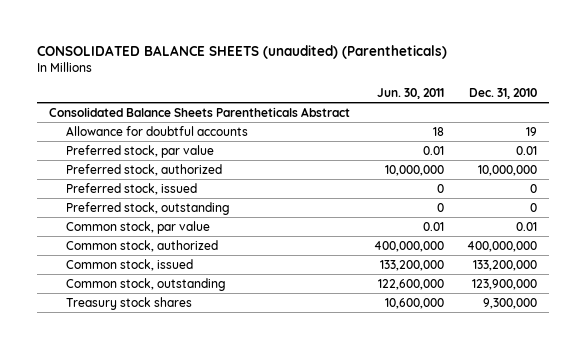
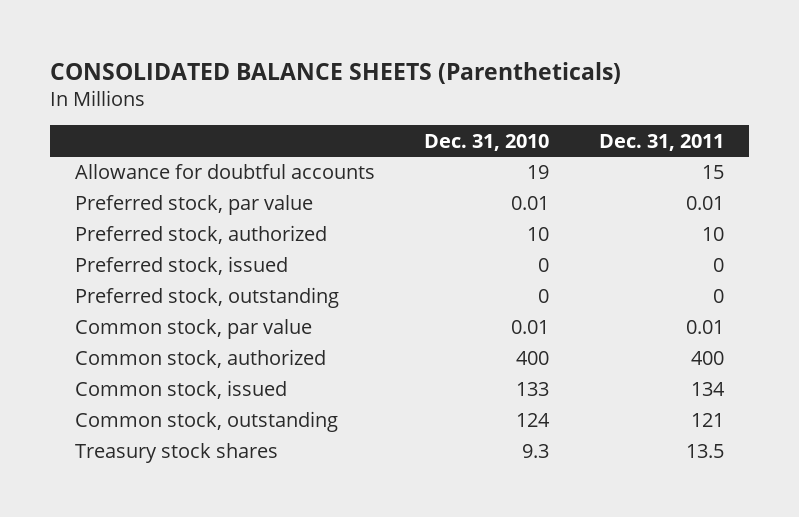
- CONSOLIDATED BALANCE SHEETS (unaudited) (Parentheticals)
+ CONSOLIDATED BALANCE SHEETS (Parentheticals)
- | Jun. 30, 2011 | Dec. 31, 2010
+ | Dec. 31, 2010 | Dec. 31, 2011
- Consolidated Balance Sheets Parentheticals Abstract
- Preferred stock, authorized | 10,000,000 | 10,000,000
+ Preferred stock, authorized | 10 | 10
- Common stock, authorized | 400,000,000 | 400,000,000
- Common stock, issued | 133,200,000 | 133,200,000
- Common stock, outstanding | 122,600,000 | 123,900,000
- Treasury stock shares | 10,600,000 | 9,300,000
+ Common stock, authorized | 400 | 400
+ Common stock, issued | 133 | 134
+ Common stock, outstanding | 124 | 121
+ Treasury stock shares | 9.3 | 13.5

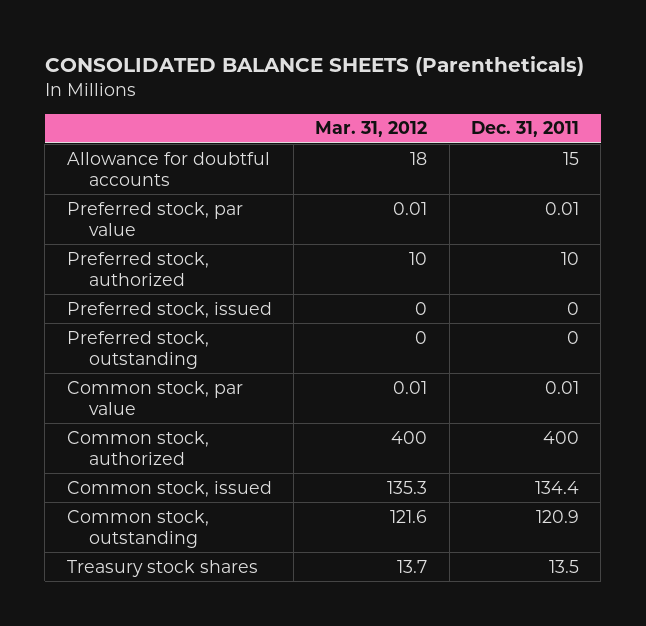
- | Dec. 31, 2010 | Dec. 31, 2011
+ | Mar. 31, 2012 | Dec. 31, 2011
- Common stock, issued | 133 | 134
- Common stock, outstanding | 124 | 121
+ Common stock, issued | 135.3 | 134.4
+ Common stock, outstanding | 121.6 | 120.9

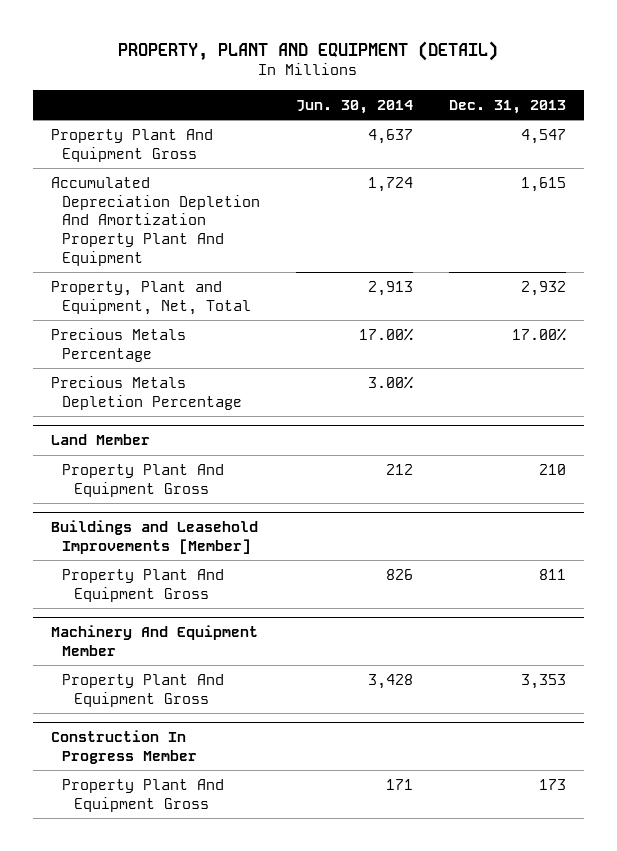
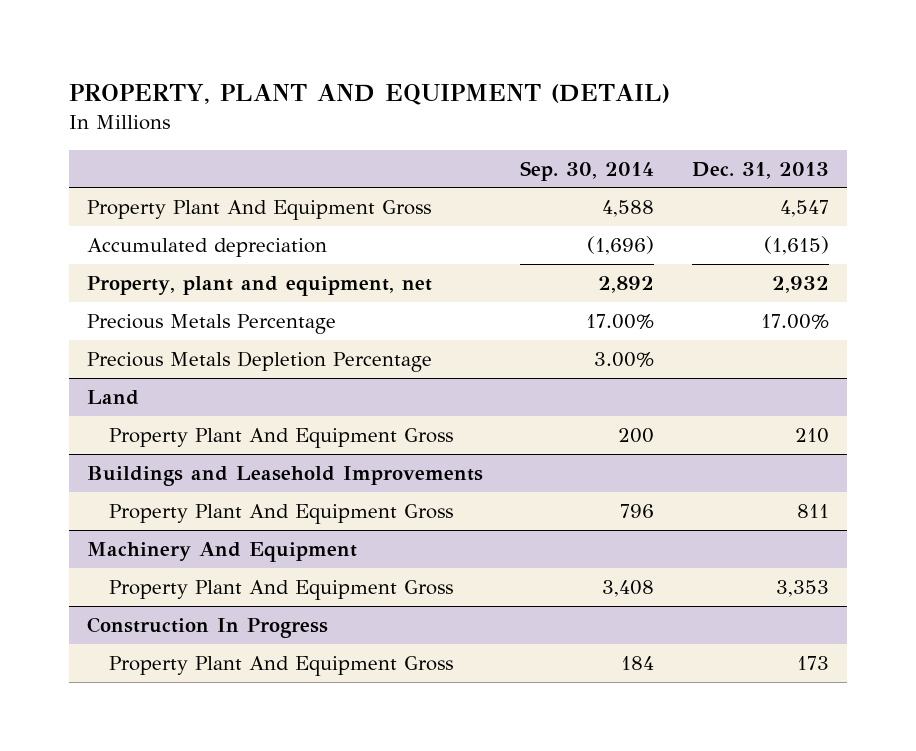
- | Jun. 30, 2014 | Dec. 31, 2013
+ | Sep. 30, 2014 | Dec. 31, 2013
- Accumulated Depreciation Depletion And Amortization Property Plant And Equipment | 1,724 | 1,615
- Property, Plant and Equipment, Net, Total | 2,913 | 2,932
+ Accumulated depreciation | (1,696) | (1,615)
+ Property, plant and equipment, net | 2,892 | 2,932
- Land Member
+ Land
- Buildings and Leasehold Improvements [Member]
+ Buildings and Leasehold Improvements
- Machinery And Equipment Member
+ Machinery And Equipment
- Construction In Progress Member
+ Construction In Progress

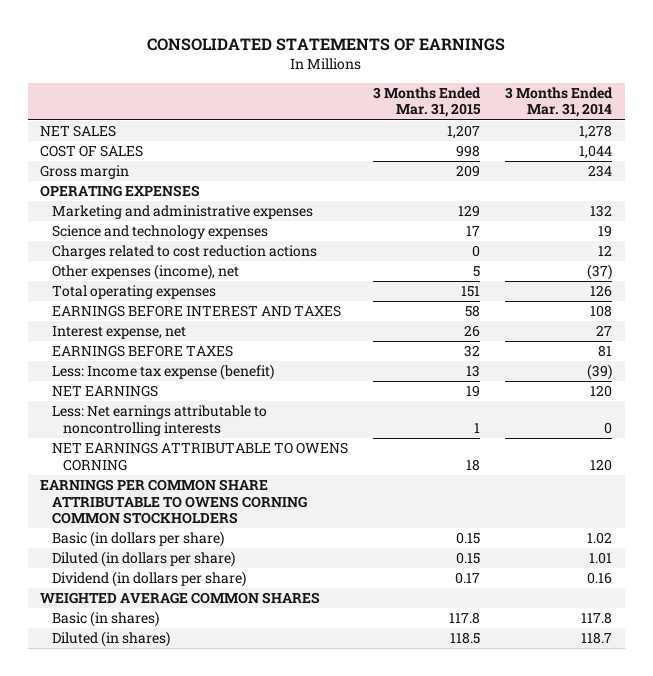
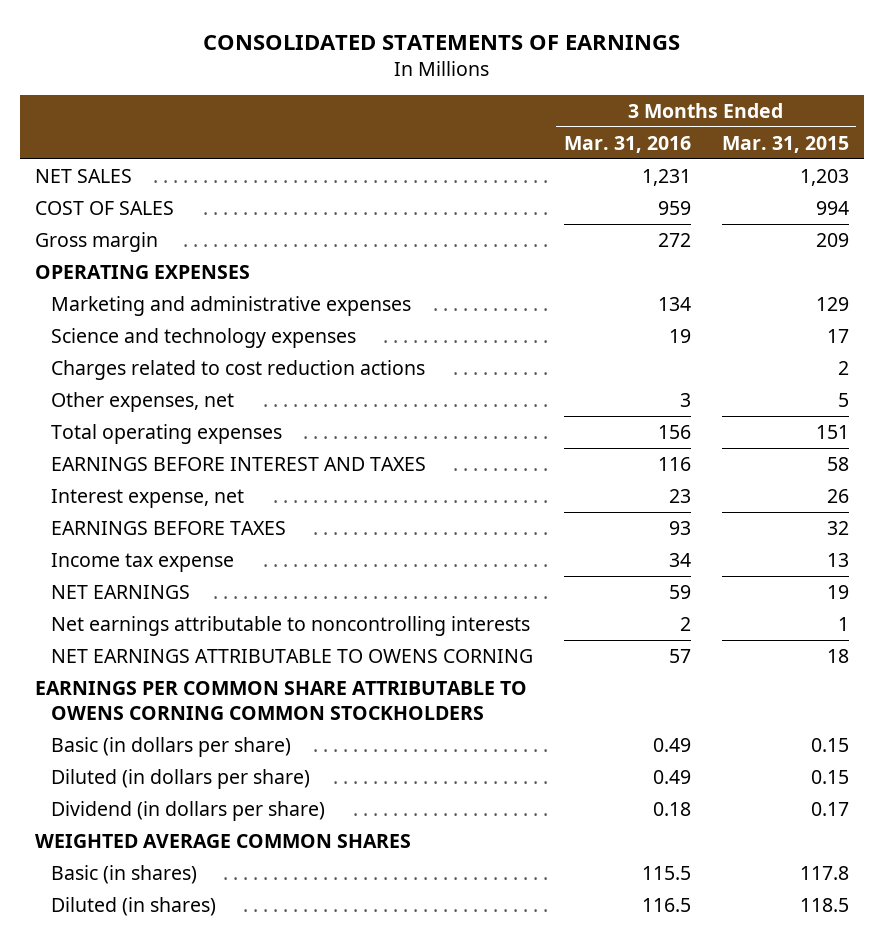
- | 3 Months Ended Mar. 31, 2015 | 3 Months Ended Mar. 31, 2014
+ | 3 Months Ended Mar. 31, 2016 | 3 Months Ended Mar. 31, 2015
- NET SALES | 1,207 | 1,278
- COST OF SALES | 998 | 1,044
+ NET SALES | 1,231 | 1,203
+ COST OF SALES | 959 | 994
- Charges related to cost reduction actions | 0 | 12
- Other expenses (income), net | 5 | (37)
+ Charges related to cost reduction actions | | 2
+ Other expenses, net | 3 | 5
- Less: Income tax expense (benefit) | 13 | (39)
+ Income tax expense | 34 | 13
- Less: Net earnings attributable to noncontrolling interests | 1 | 0
+ Net earnings attributable to noncontrolling interests | 2 | 1

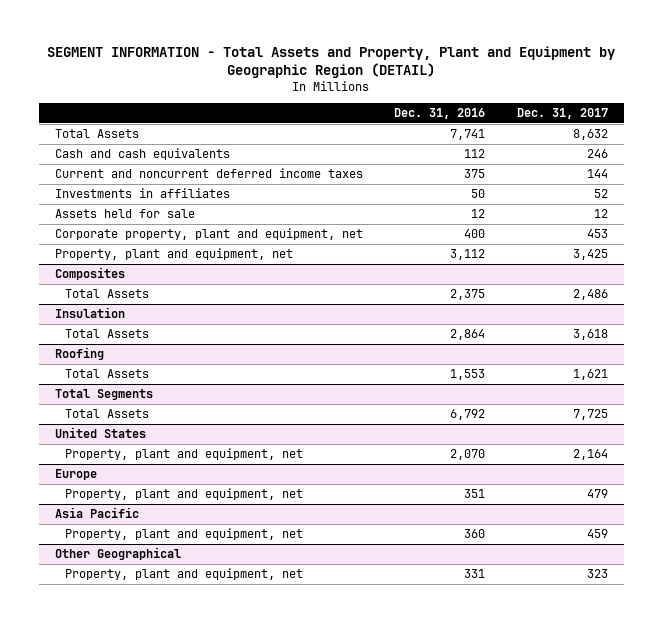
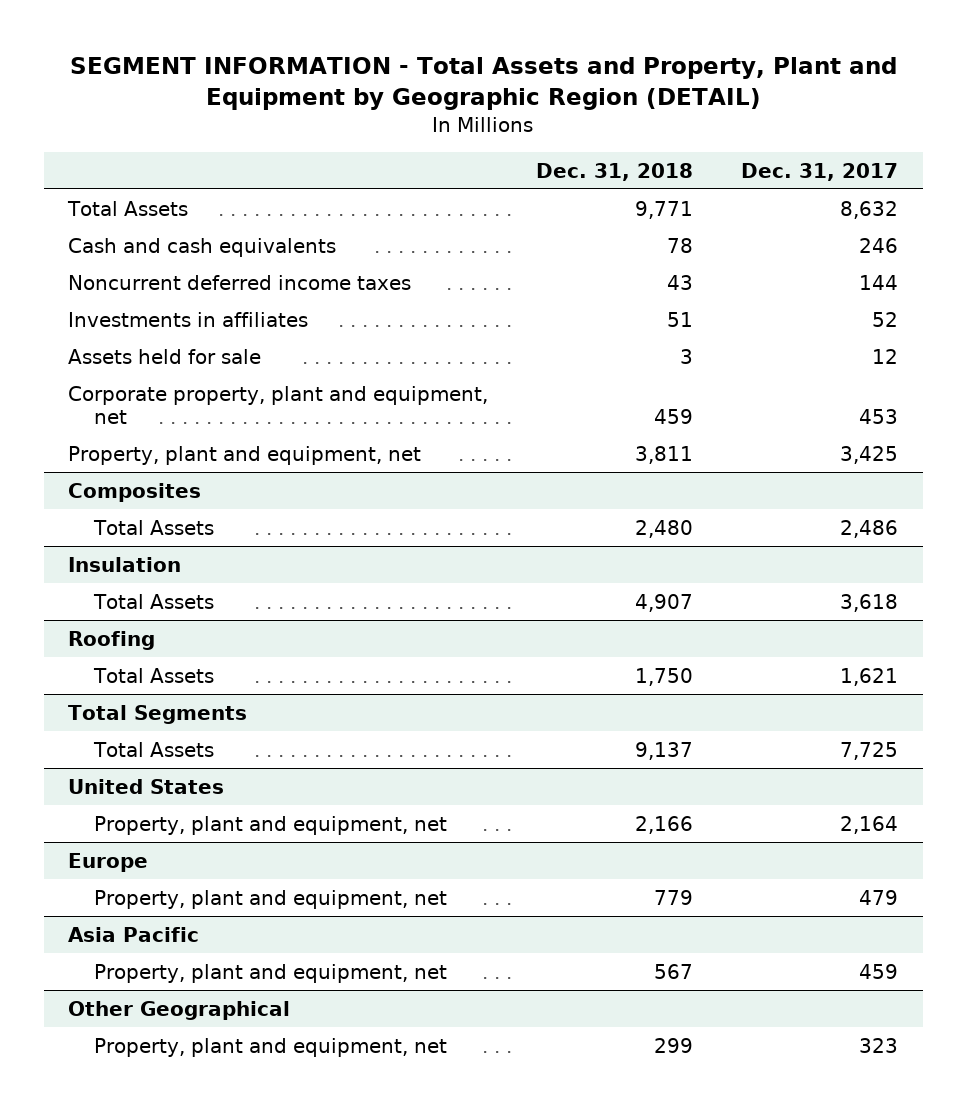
- | Dec. 31, 2016 | Dec. 31, 2017
+ | Dec. 31, 2018 | Dec. 31, 2017
- Current and noncurrent deferred income taxes | 375 | 144
+ Noncurrent deferred income taxes | 43 | 144

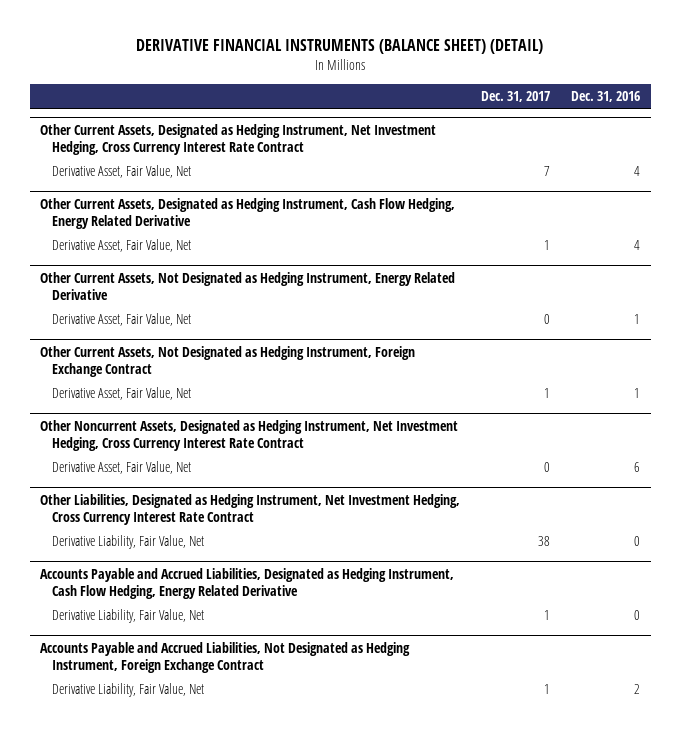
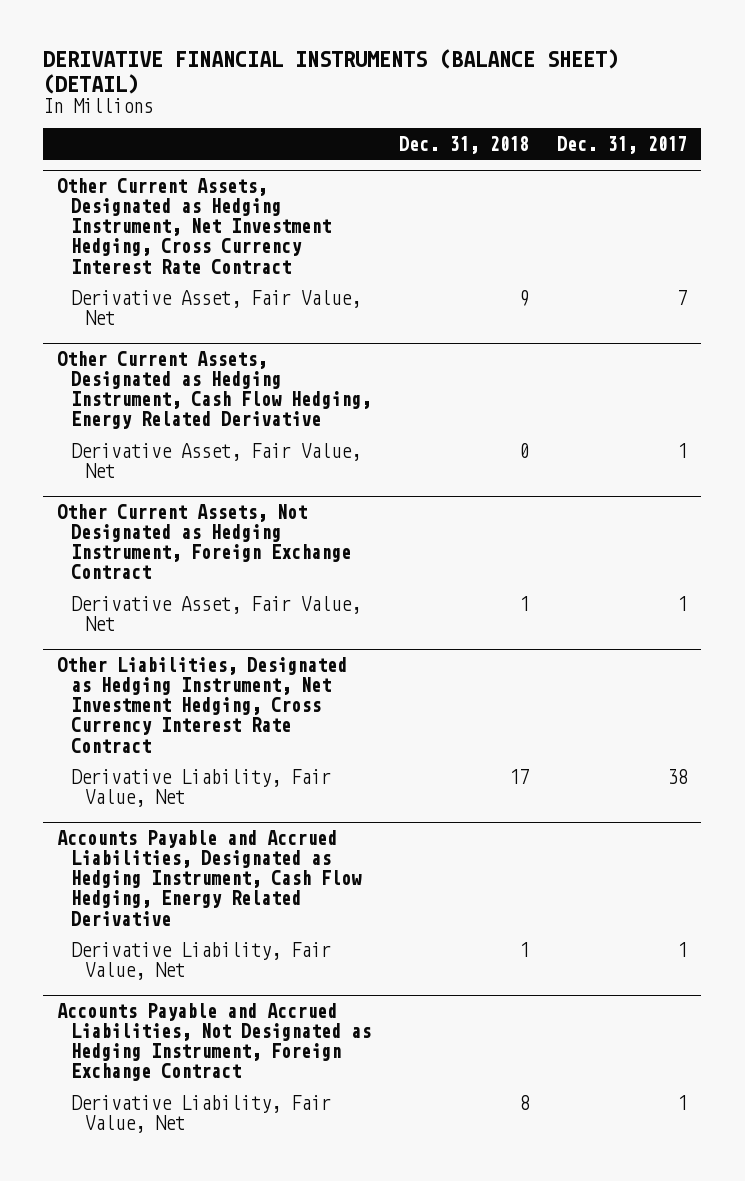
- | Dec. 31, 2017 | Dec. 31, 2016
+ | Dec. 31, 2018 | Dec. 31, 2017
- Other Current Assets, Not Designated as Hedging Instrument, Energy Related Derivative
- Derivative Asset, Fair Value, Net | 0 | 1
- Other Noncurrent Assets, Designated as Hedging Instrument, Net Investment Hedging, Cross Currency Interest Rate Contract
- Derivative Asset, Fair Value, Net | 0 | 6

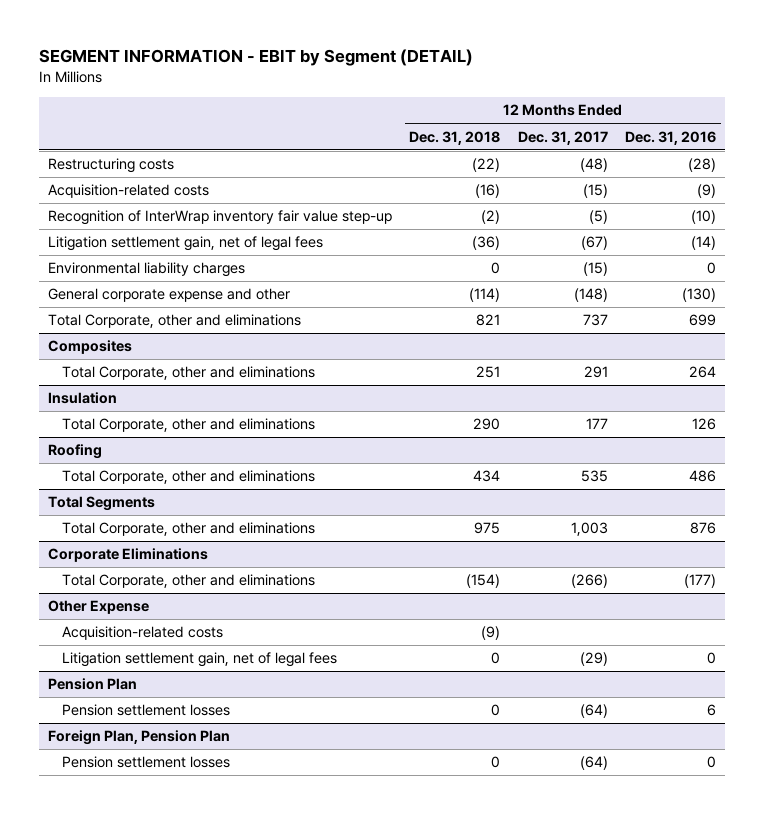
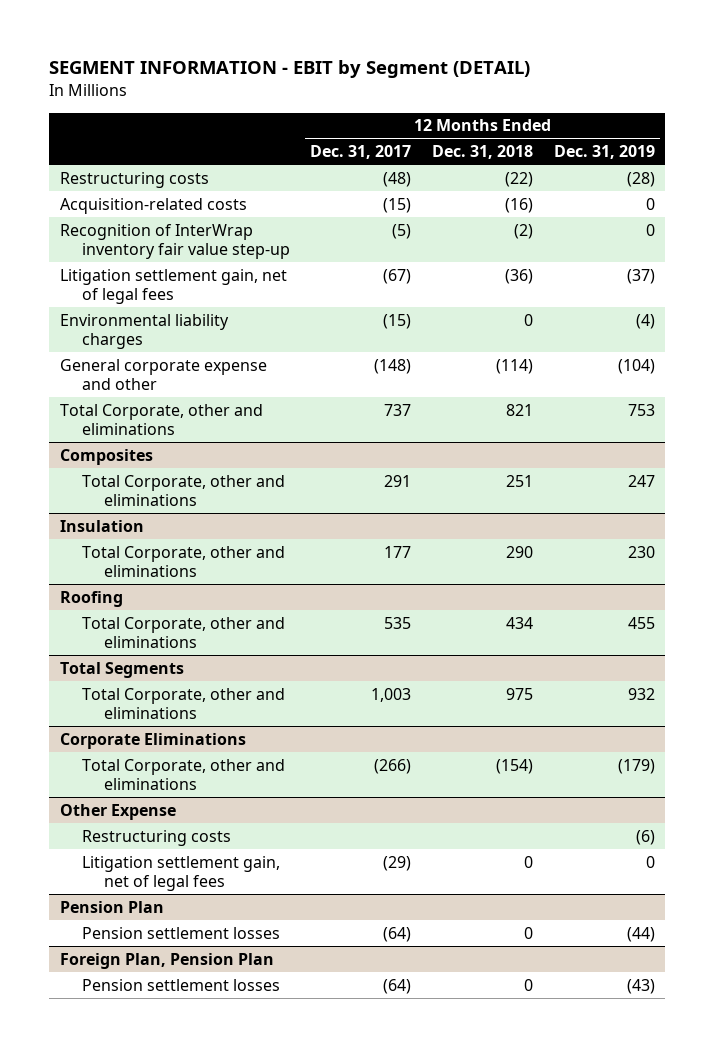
- | 12 Months Ended Dec. 31, 2018 | 12 Months Ended Dec. 31, 2017 | 12 Months Ended Dec. 31, 2016
+ | 12 Months Ended Dec. 31, 2017 | 12 Months Ended Dec. 31, 2018 | 12 Months Ended Dec. 31, 2019
@ Other Expense
- Acquisition-related costs | (9) | |
+ Restructuring costs | | | (6)

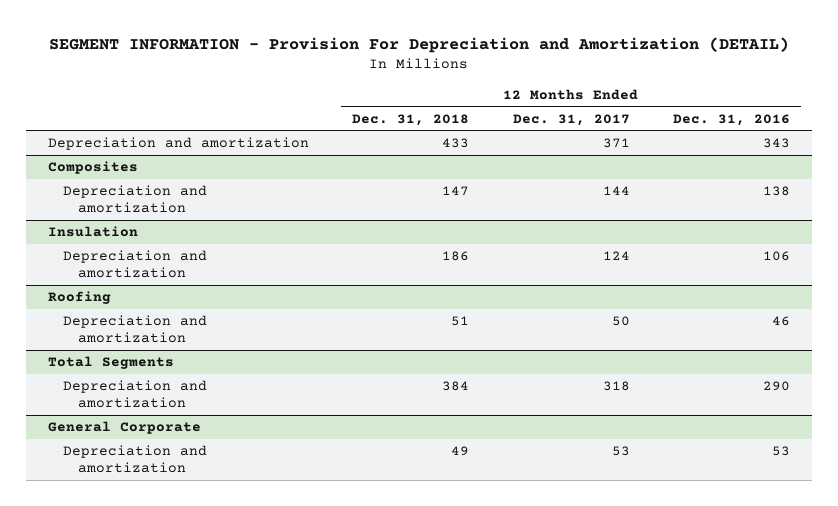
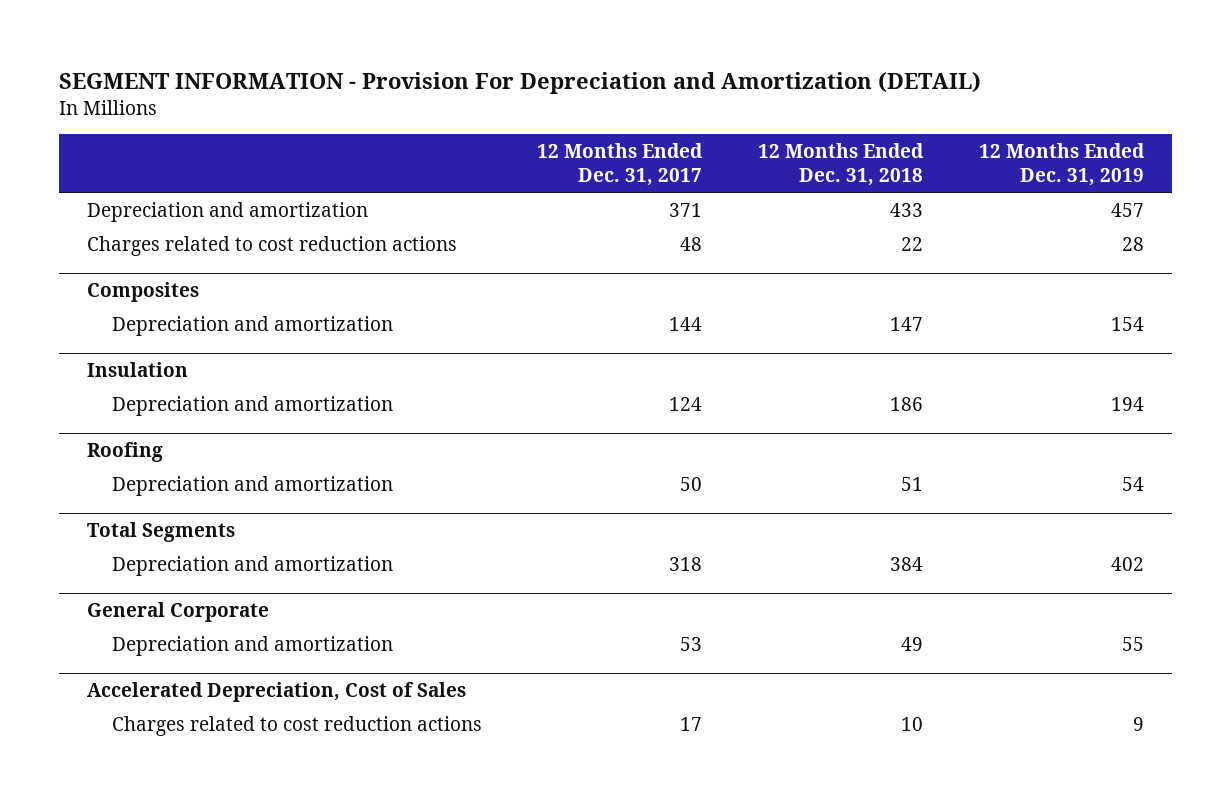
- | 12 Months Ended Dec. 31, 2018 | 12 Months Ended Dec. 31, 2017 | 12 Months Ended Dec. 31, 2016
+ | 12 Months Ended Dec. 31, 2017 | 12 Months Ended Dec. 31, 2018 | 12 Months Ended Dec. 31, 2019
+ Charges related to cost reduction actions | 48 | 22 | 28
+ Accelerated Depreciation, Cost of Sales
+ Charges related to cost reduction actions | 17 | 10 | 9

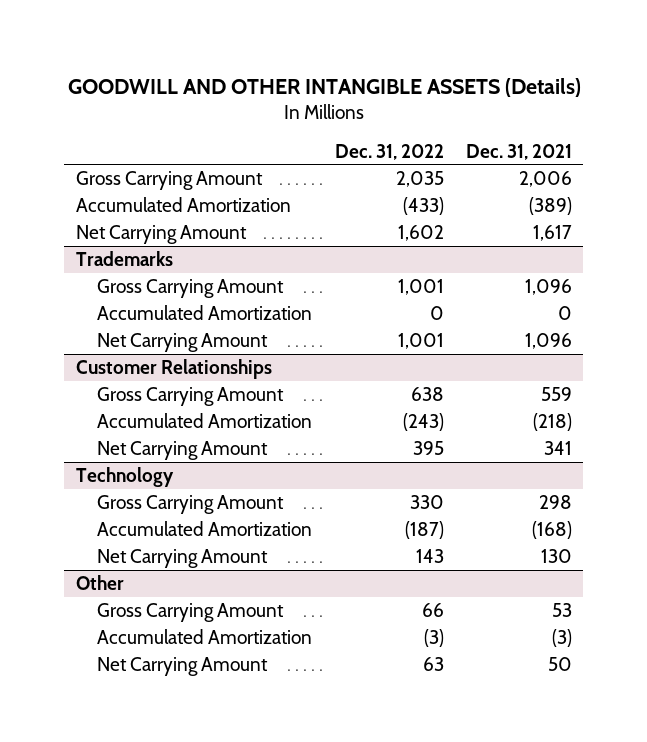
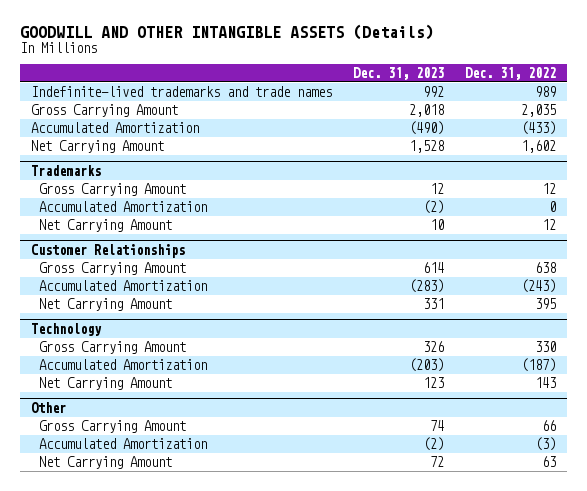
- | Dec. 31, 2022 | Dec. 31, 2021
+ | Dec. 31, 2023 | Dec. 31, 2022
+ Indefinite-lived trademarks and trade names | 992 | 989
@ Trademarks
- Gross Carrying Amount | 1,001 | 1,096
+ Gross Carrying Amount | 12 | 12
- Net Carrying Amount | 1,001 | 1,096
+ Net Carrying Amount | 10 | 12

